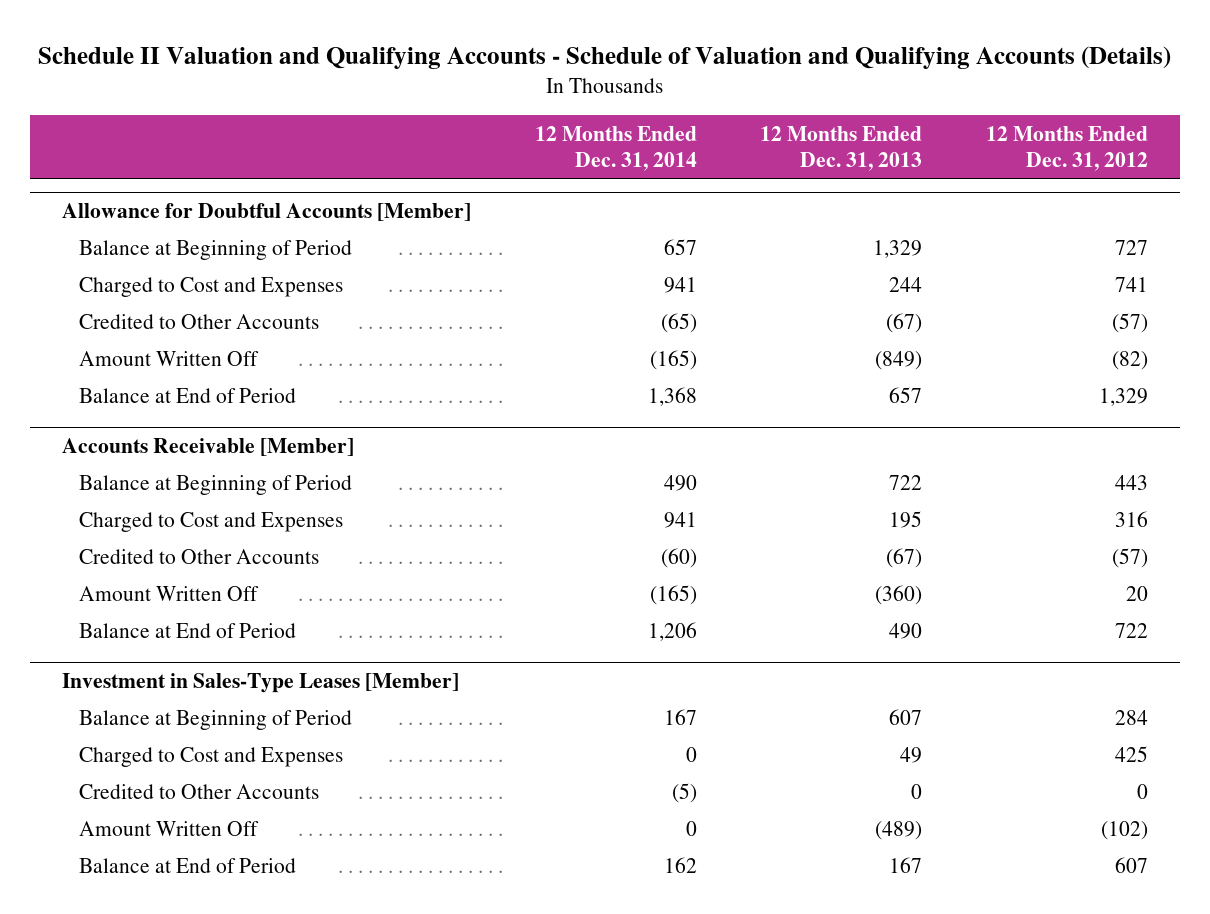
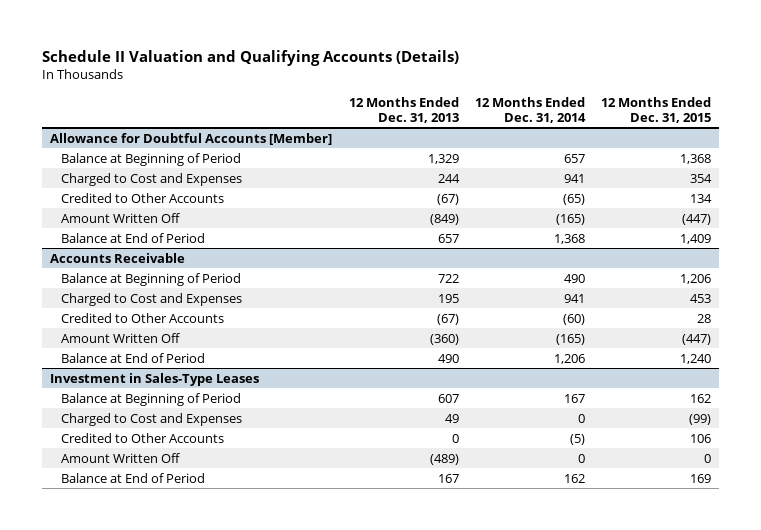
- Schedule II Valuation and Qualifying Accounts - Schedule of Valuation and Qualifying Accounts (Details)
+ Schedule II Valuation and Qualifying Accounts (Details)
- | 12 Months Ended Dec. 31, 2014 | 12 Months Ended Dec. 31, 2013 | 12 Months Ended Dec. 31, 2012
+ | 12 Months Ended Dec. 31, 2013 | 12 Months Ended Dec. 31, 2014 | 12 Months Ended Dec. 31, 2015
- Accounts Receivable [Member]
+ Accounts Receivable
- Investment in Sales-Type Leases [Member]
+ Investment in Sales-Type Leases

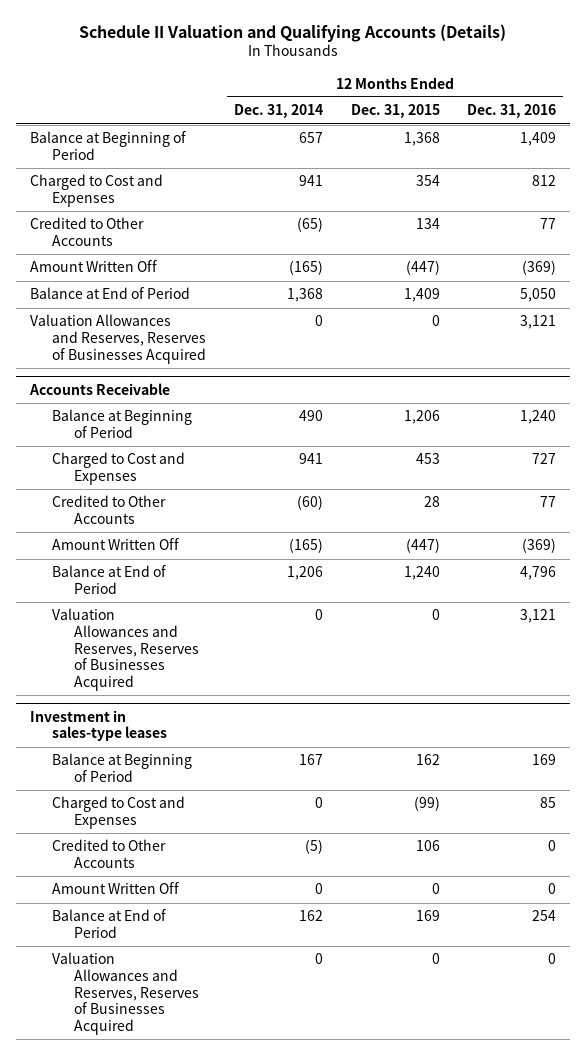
- | 12 Months Ended Dec. 31, 2013 | 12 Months Ended Dec. 31, 2014 | 12 Months Ended Dec. 31, 2015
+ | 12 Months Ended Dec. 31, 2014 | 12 Months Ended Dec. 31, 2015 | 12 Months Ended Dec. 31, 2016
- Allowance for Doubtful Accounts [Member]
+ Valuation Allowances and Reserves, Reserves of Businesses Acquired | 0 | 0 | 3,121
- Investment in Sales-Type Leases
@ Accounts Receivable
+ Valuation Allowances and Reserves, Reserves of Businesses Acquired | 0 | 0 | 3,121
+ Investment in sales-type leases
+ Valuation Allowances and Reserves, Reserves of Businesses Acquired | 0 | 0 | 0

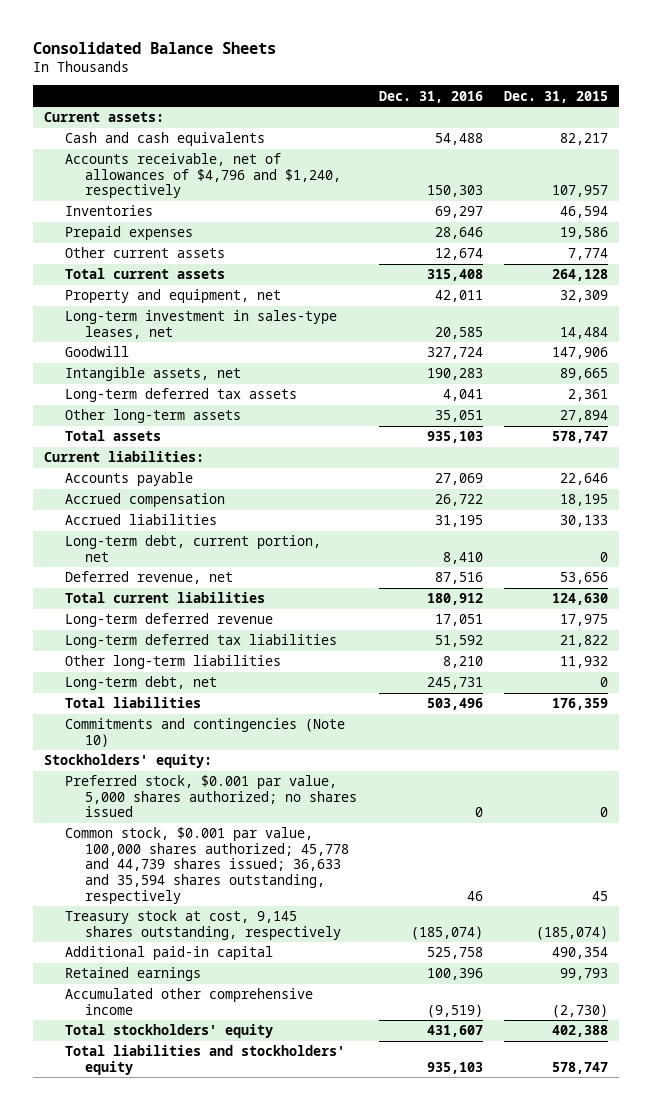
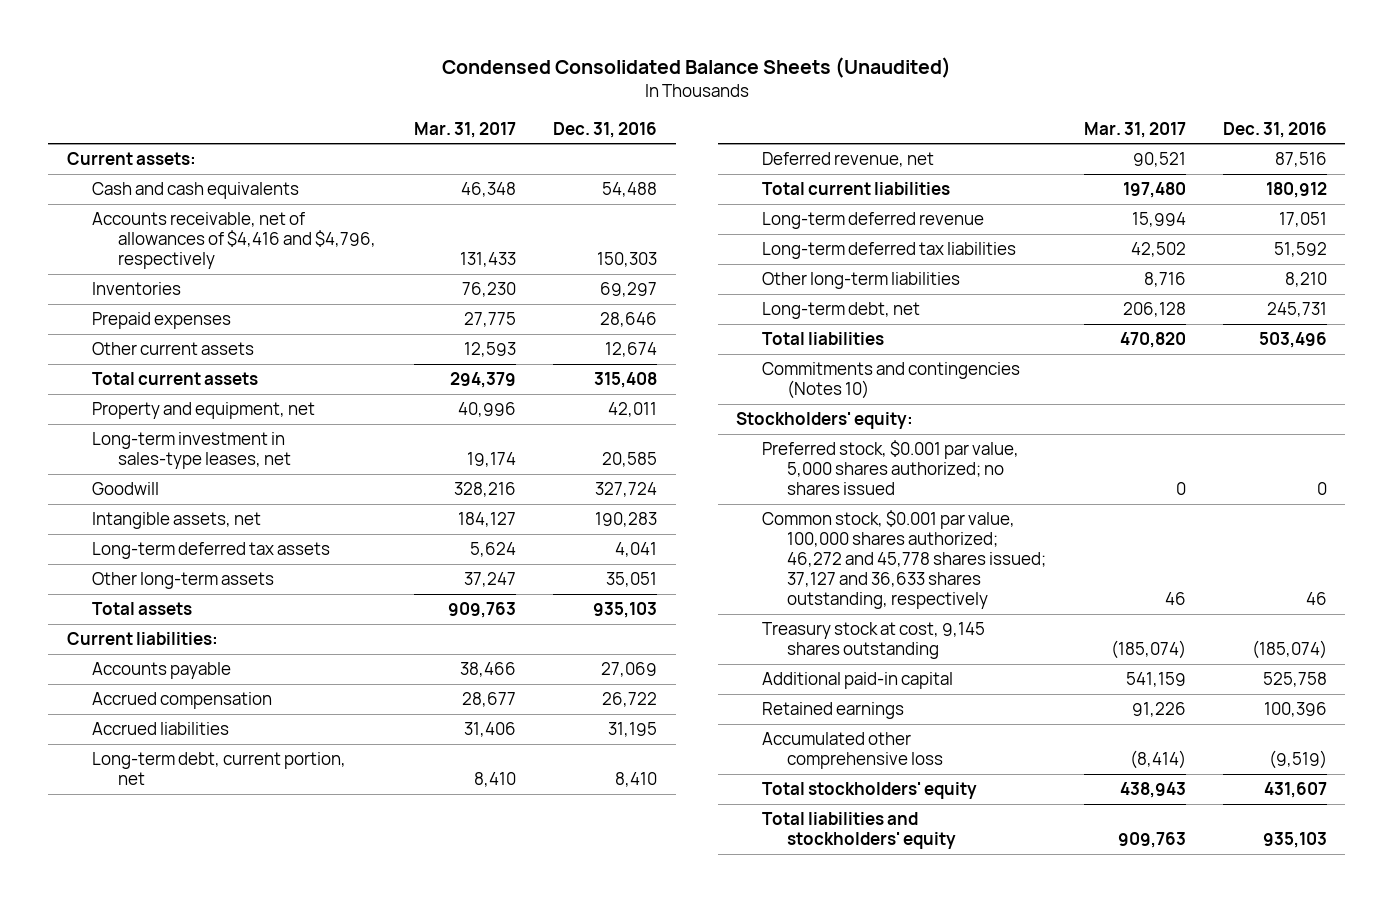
- Consolidated Balance Sheets
+ Condensed Consolidated Balance Sheets (Unaudited)
- | Dec. 31, 2016 | Dec. 31, 2015
+ | Mar. 31, 2017 | Dec. 31, 2016
- Accounts receivable, net of allowances of $4,796 and $1,240, respectively | 150,303 | 107,957
+ Accounts receivable, net of allowances of $4,416 and $4,796, respectively | 131,433 | 150,303
- Commitments and contingencies (Note 10)
+ Commitments and contingencies (Notes 10)
- Common stock, $0.001 par value, 100,000 shares authorized; 45,778 and 44,739 shares issued; 36,633 and 35,594 shares outstanding, respectively | 46 | 45
- Treasury stock at cost, 9,145 shares outstanding, respectively | (185,074) | (185,074)
+ Common stock, $0.001 par value, 100,000 shares authorized; 46,272 and 45,778 shares issued; 37,127 and 36,633 shares outstanding, respectively | 46 | 46
+ Treasury stock at cost, 9,145 shares outstanding | (185,074) | (185,074)
- Accumulated other comprehensive income | (9,519) | (2,730)
+ Accumulated other comprehensive loss | (8,414) | (9,519)

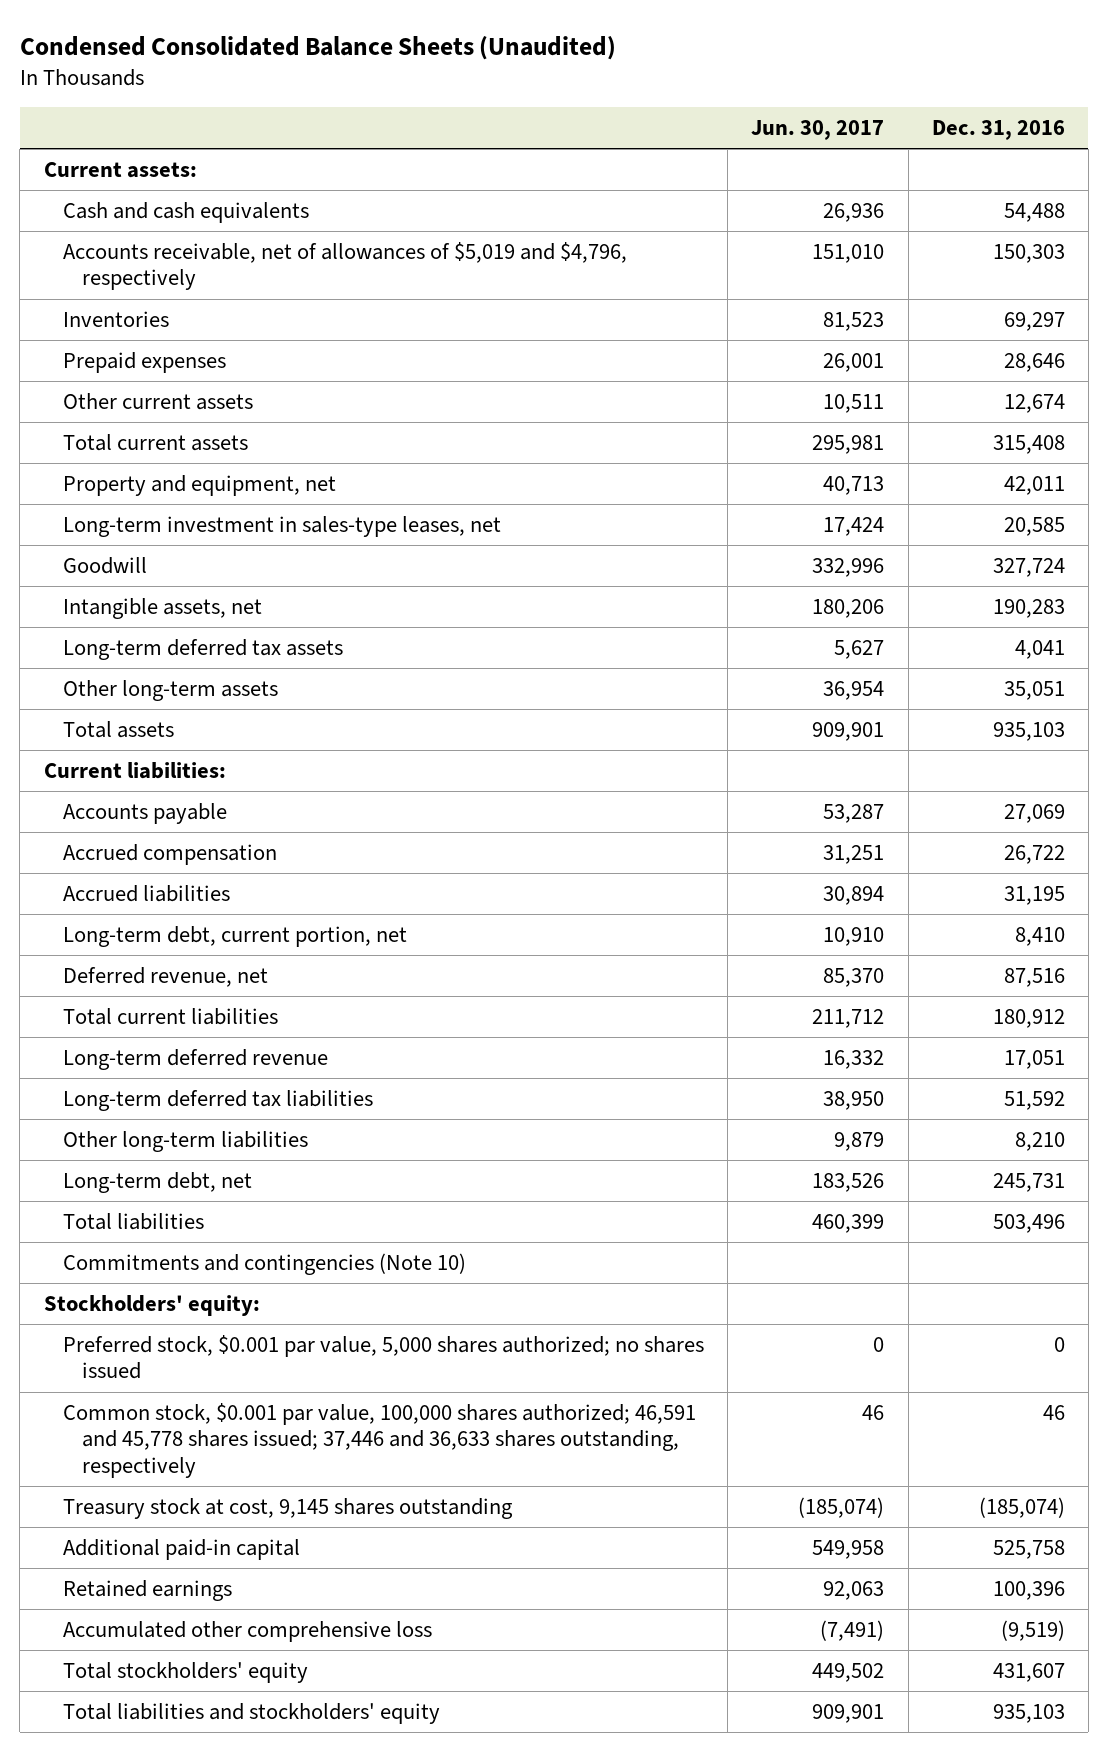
- | Mar. 31, 2017 | Dec. 31, 2016
+ | Jun. 30, 2017 | Dec. 31, 2016
- Accounts receivable, net of allowances of $4,416 and $4,796, respectively | 131,433 | 150,303
+ Accounts receivable, net of allowances of $5,019 and $4,796, respectively | 151,010 | 150,303
- Commitments and contingencies (Notes 10)
+ Commitments and contingencies (Note 10)
- Common stock, $0.001 par value, 100,000 shares authorized; 46,272 and 45,778 shares issued; 37,127 and 36,633 shares outstanding, respectively | 46 | 46
+ Common stock, $0.001 par value, 100,000 shares authorized; 46,591 and 45,778 shares issued; 37,446 and 36,633 shares outstanding, respectively | 46 | 46

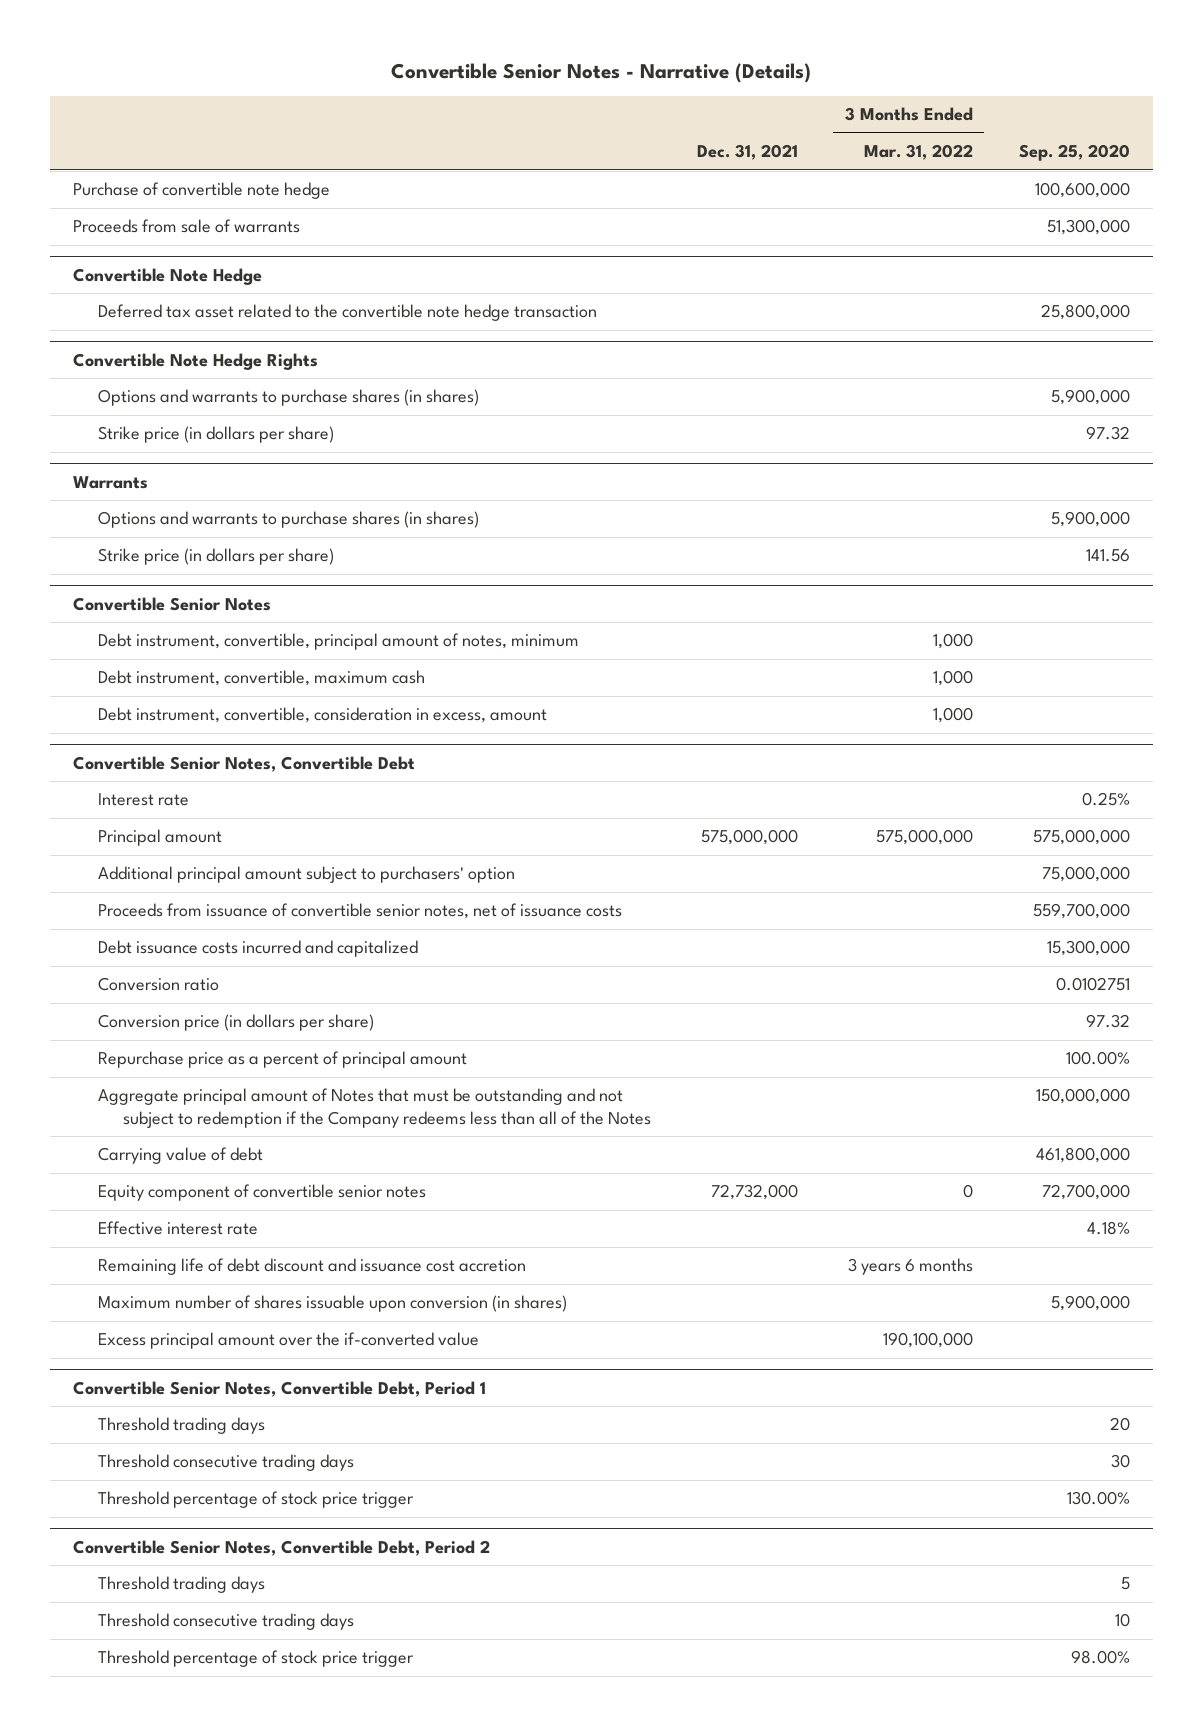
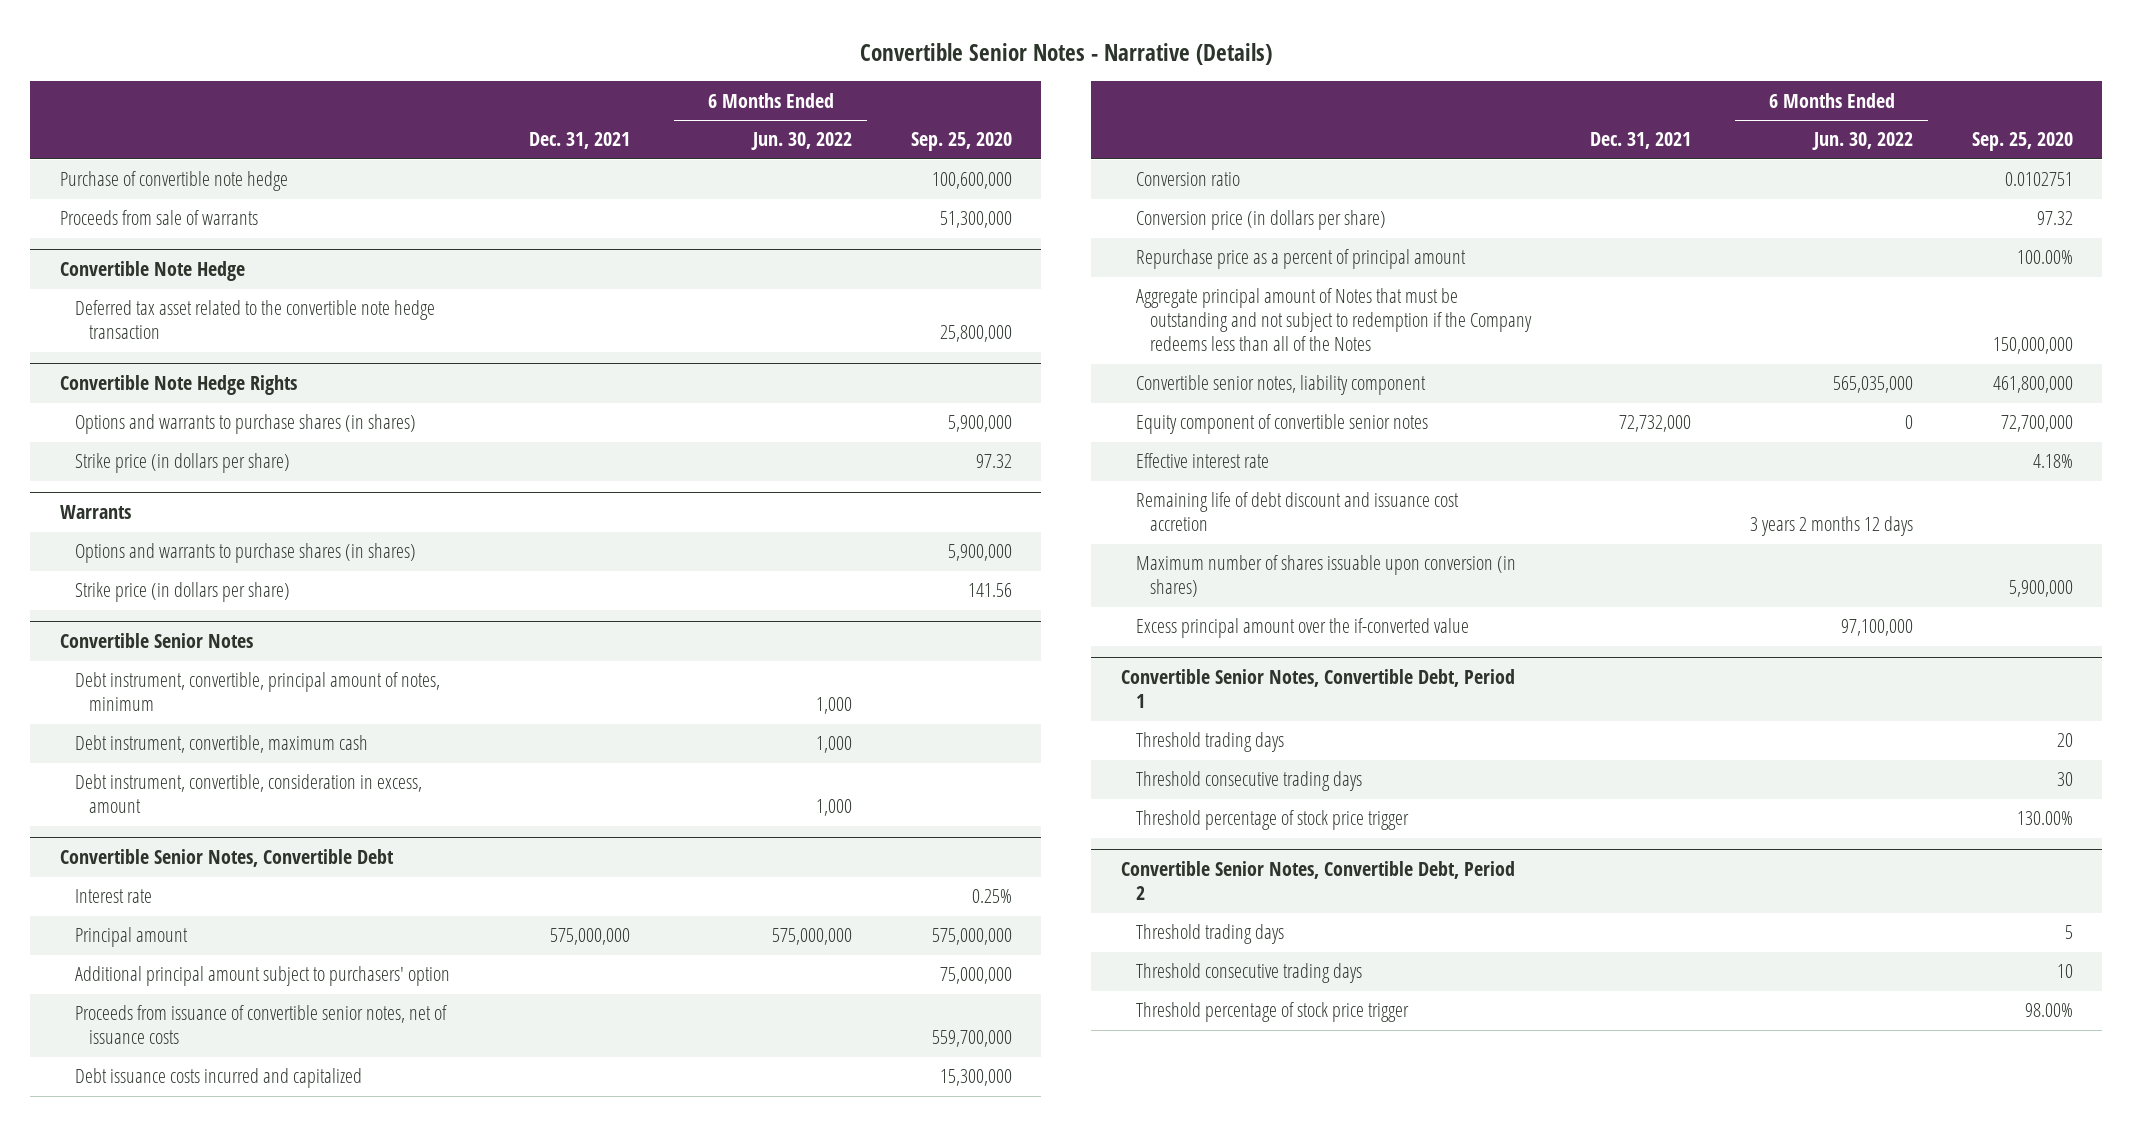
- | Dec. 31, 2021 | 3 Months Ended Mar. 31, 2022 | Sep. 25, 2020
+ | Dec. 31, 2021 | 6 Months Ended Jun. 30, 2022 | Sep. 25, 2020
@ Convertible Senior Notes, Convertible Debt
- Carrying value of debt | | | 461,800,000
+ Convertible senior notes, liability component | | 565,035,000 | 461,800,000

